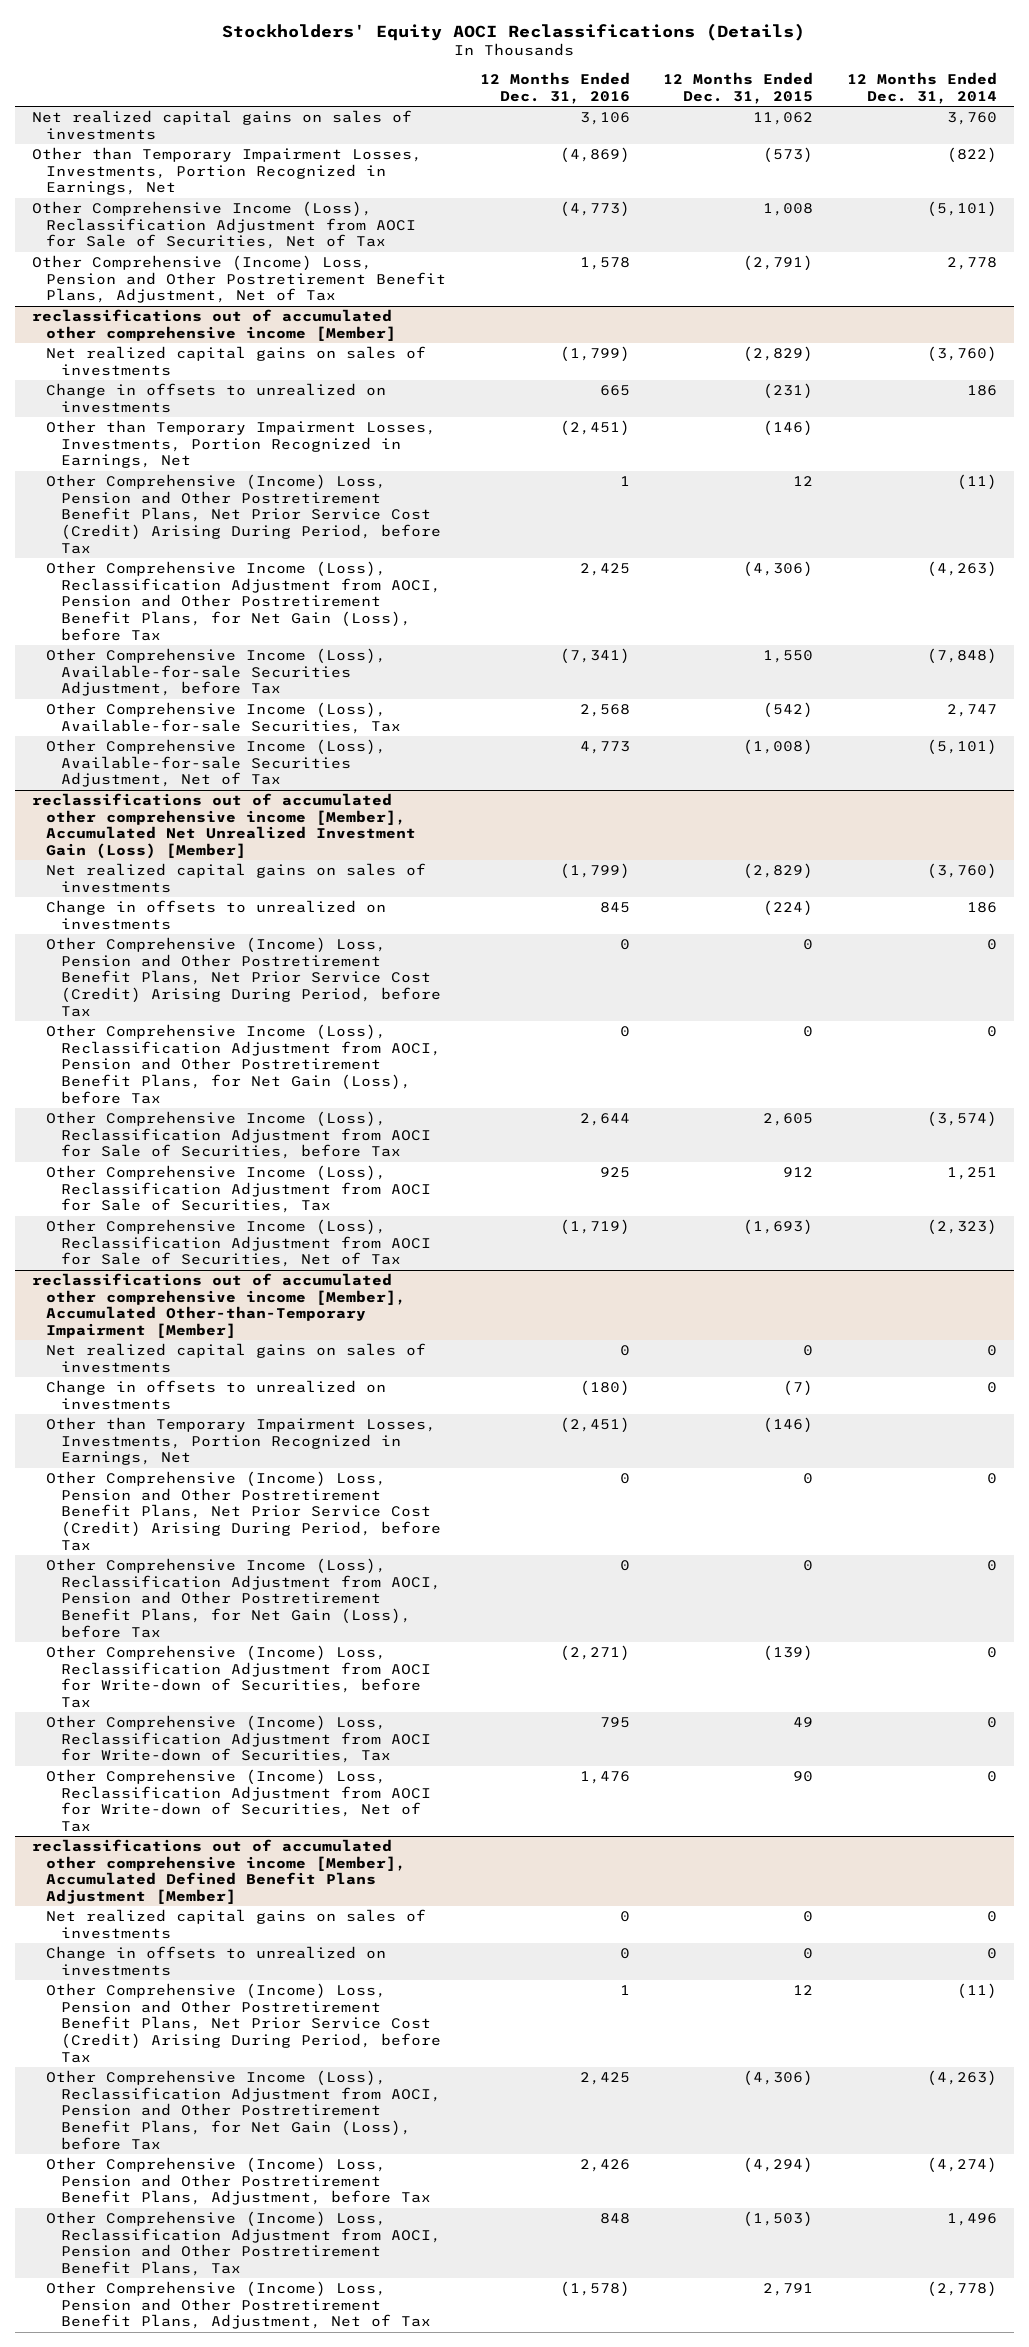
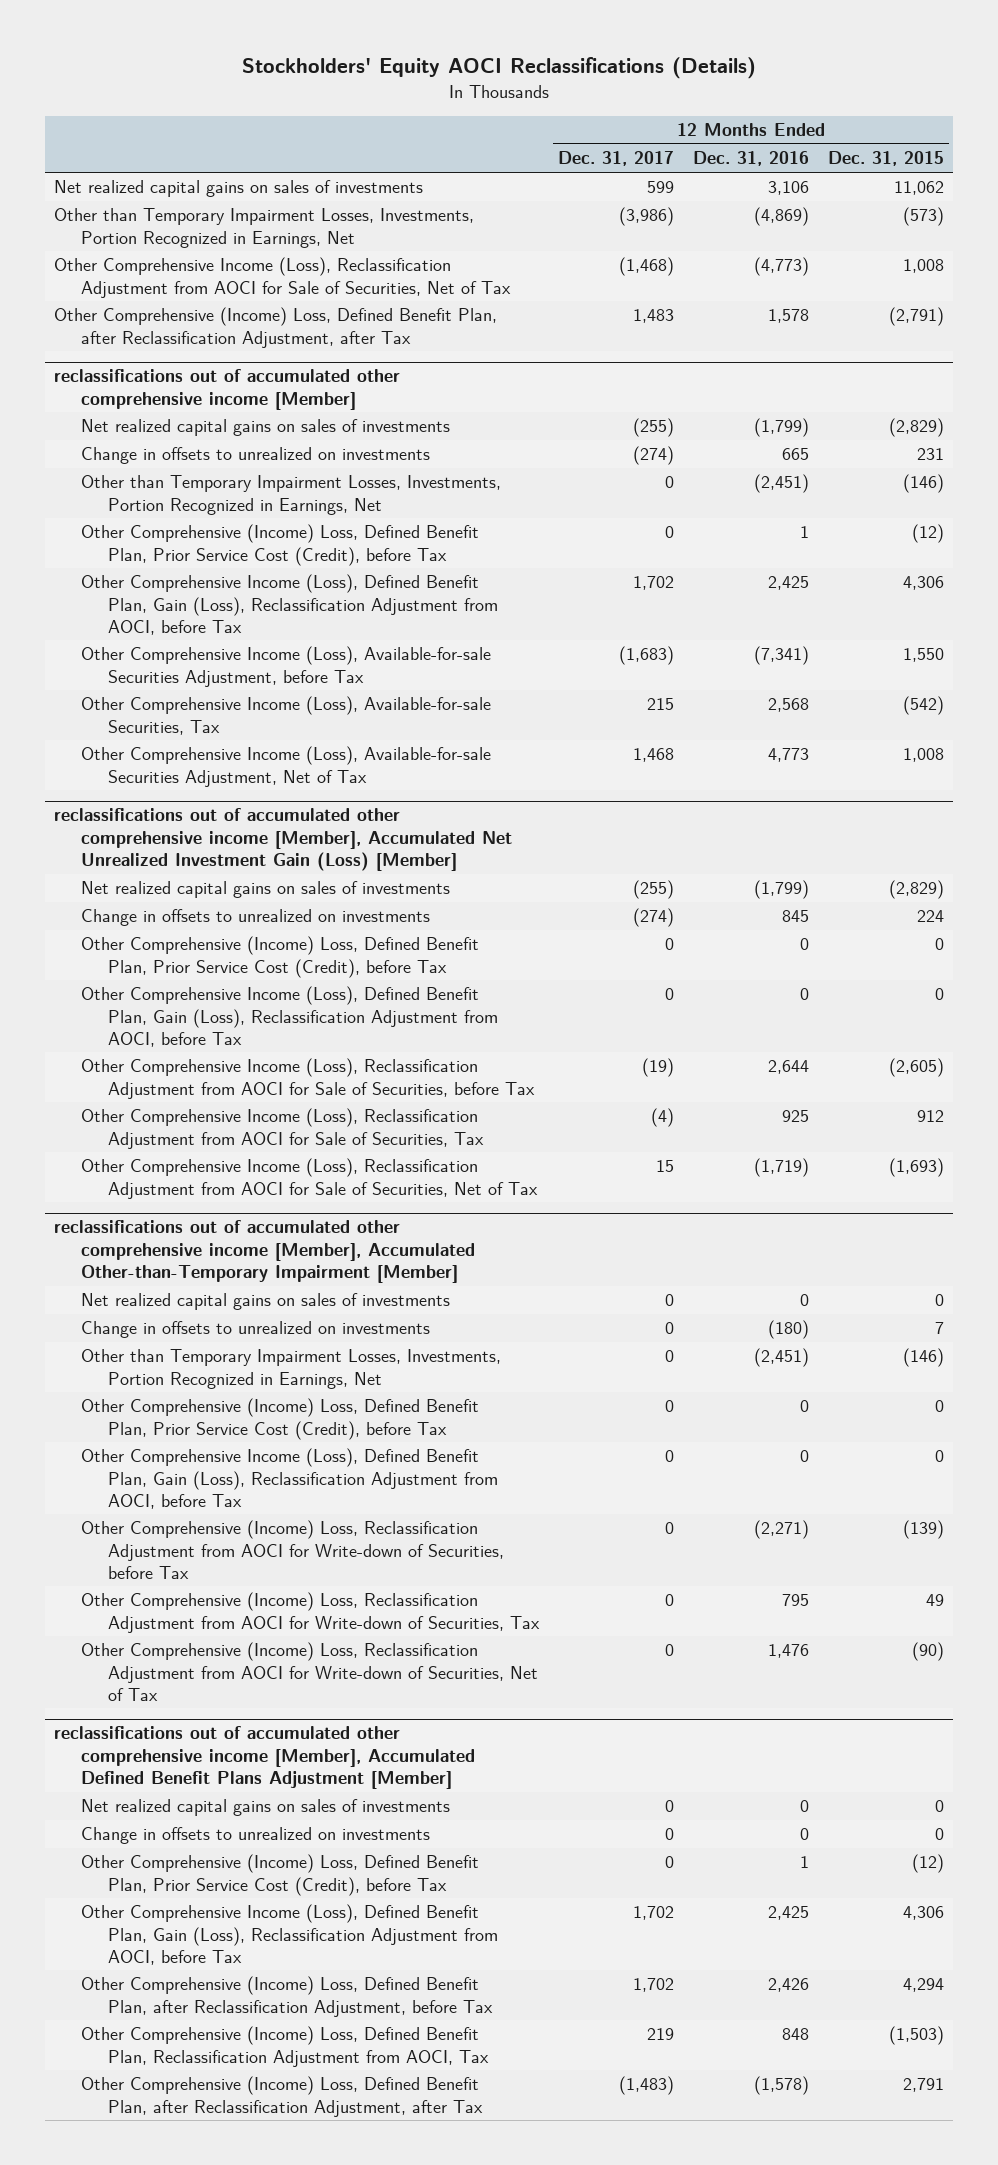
- | 12 Months Ended Dec. 31, 2016 | 12 Months Ended Dec. 31, 2015 | 12 Months Ended Dec. 31, 2014
+ | 12 Months Ended Dec. 31, 2017 | 12 Months Ended Dec. 31, 2016 | 12 Months Ended Dec. 31, 2015
- Other Comprehensive (Income) Loss, Pension and Other Postretirement Benefit Plans, Adjustment, Net of Tax | 1,578 | (2,791) | 2,778
+ Other Comprehensive (Income) Loss, Defined Benefit Plan, after Reclassification Adjustment, after Tax | 1,483 | 1,578 | (2,791)
@ reclassifications out of accumulated other comprehensive income [Member]
- Change in offsets to unrealized on investments | 665 | (231) | 186
+ Change in offsets to unrealized on investments | (274) | 665 | 231
- Other Comprehensive (Income) Loss, Pension and Other Postretirement Benefit Plans, Net Prior Service Cost (Credit) Arising During Period, before Tax | 1 | 12 | (11)
- Other Comprehensive Income (Loss), Reclassification Adjustment from AOCI, Pension and Other Postretirement Benefit Plans, for Net Gain (Loss), before Tax | 2,425 | (4,306) | (4,263)
+ Other Comprehensive (Income) Loss, Defined Benefit Plan, Prior Service Cost (Credit), before Tax | 0 | 1 | (12)
+ Other Comprehensive Income (Loss), Defined Benefit Plan, Gain (Loss), Reclassification Adjustment from AOCI, before Tax | 1,702 | 2,425 | 4,306
- Other Comprehensive Income (Loss), Available-for-sale Securities Adjustment, Net of Tax | 4,773 | (1,008) | (5,101)
+ Other Comprehensive Income (Loss), Available-for-sale Securities Adjustment, Net of Tax | 1,468 | 4,773 | 1,008
@ reclassifications out of accumulated other comprehensive income [Member], Accumulated Net Unrealized Investment Gain (Loss) [Member]
- Change in offsets to unrealized on investments | 845 | (224) | 186
- Other Comprehensive (Income) Loss, Pension and Other Postretirement Benefit Plans, Net Prior Service Cost (Credit) Arising During Period, before Tax | 0 | 0 | 0
- Other Comprehensive Income (Loss), Reclassification Adjustment from AOCI, Pension and Other Postretirement Benefit Plans, for Net Gain (Loss), before Tax | 0 | 0 | 0
- Other Comprehensive Income (Loss), Reclassification Adjustment from AOCI for Sale of Securities, before Tax | 2,644 | 2,605 | (3,574)
+ Change in offsets to unrealized on investments | (274) | 845 | 224
+ Other Comprehensive (Income) Loss, Defined Benefit Plan, Prior Service Cost (Credit), before Tax | 0 | 0 | 0
+ Other Comprehensive Income (Loss), Defined Benefit Plan, Gain (Loss), Reclassification Adjustment from AOCI, before Tax | 0 | 0 | 0
+ Other Comprehensive Income (Loss), Reclassification Adjustment from AOCI for Sale of Securities, before Tax | (19) | 2,644 | (2,605)
@ reclassifications out of accumulated other comprehensive income [Member], Accumulated Other-than-Temporary Impairment [Member]
- Change in offsets to unrealized on investments | (180) | (7) | 0
+ Change in offsets to unrealized on investments | 0 | (180) | 7
- Other Comprehensive (Income) Loss, Pension and Other Postretirement Benefit Plans, Net Prior Service Cost (Credit) Arising During Period, before Tax | 0 | 0 | 0
- Other Comprehensive Income (Loss), Reclassification Adjustment from AOCI, Pension and Other Postretirement Benefit Plans, for Net Gain (Loss), before Tax | 0 | 0 | 0
+ Other Comprehensive (Income) Loss, Defined Benefit Plan, Prior Service Cost (Credit), before Tax | 0 | 0 | 0
+ Other Comprehensive Income (Loss), Defined Benefit Plan, Gain (Loss), Reclassification Adjustment from AOCI, before Tax | 0 | 0 | 0
- Other Comprehensive (Income) Loss, Reclassification Adjustment from AOCI for Write-down of Securities, Net of Tax | 1,476 | 90 | 0
+ Other Comprehensive (Income) Loss, Reclassification Adjustment from AOCI for Write-down of Securities, Net of Tax | 0 | 1,476 | (90)
@ reclassifications out of accumulated other comprehensive income [Member], Accumulated Defined Benefit Plans Adjustment [Member]
- Other Comprehensive (Income) Loss, Pension and Other Postretirement Benefit Plans, Net Prior Service Cost (Credit) Arising During Period, before Tax | 1 | 12 | (11)
- Other Comprehensive Income (Loss), Reclassification Adjustment from AOCI, Pension and Other Postretirement Benefit Plans, for Net Gain (Loss), before Tax | 2,425 | (4,306) | (4,263)
- Other Comprehensive (Income) Loss, Pension and Other Postretirement Benefit Plans, Adjustment, before Tax | 2,426 | (4,294) | (4,274)
- Other Comprehensive (Income) Loss, Reclassification Adjustment from AOCI, Pension and Other Postretirement Benefit Plans, Tax | 848 | (1,503) | 1,496
- Other Comprehensive (Income) Loss, Pension and Other Postretirement Benefit Plans, Adjustment, Net of Tax | (1,578) | 2,791 | (2,778)
+ Other Comprehensive (Income) Loss, Defined Benefit Plan, Prior Service Cost (Credit), before Tax | 0 | 1 | (12)
+ Other Comprehensive Income (Loss), Defined Benefit Plan, Gain (Loss), Reclassification Adjustment from AOCI, before Tax | 1,702 | 2,425 | 4,306
+ Other Comprehensive (Income) Loss, Defined Benefit Plan, after Reclassification Adjustment, before Tax | 1,702 | 2,426 | 4,294
+ Other Comprehensive (Income) Loss, Defined Benefit Plan, Reclassification Adjustment from AOCI, Tax | 219 | 848 | (1,503)
+ Other Comprehensive (Income) Loss, Defined Benefit Plan, after Reclassification Adjustment, after Tax | (1,483) | (1,578) | 2,791

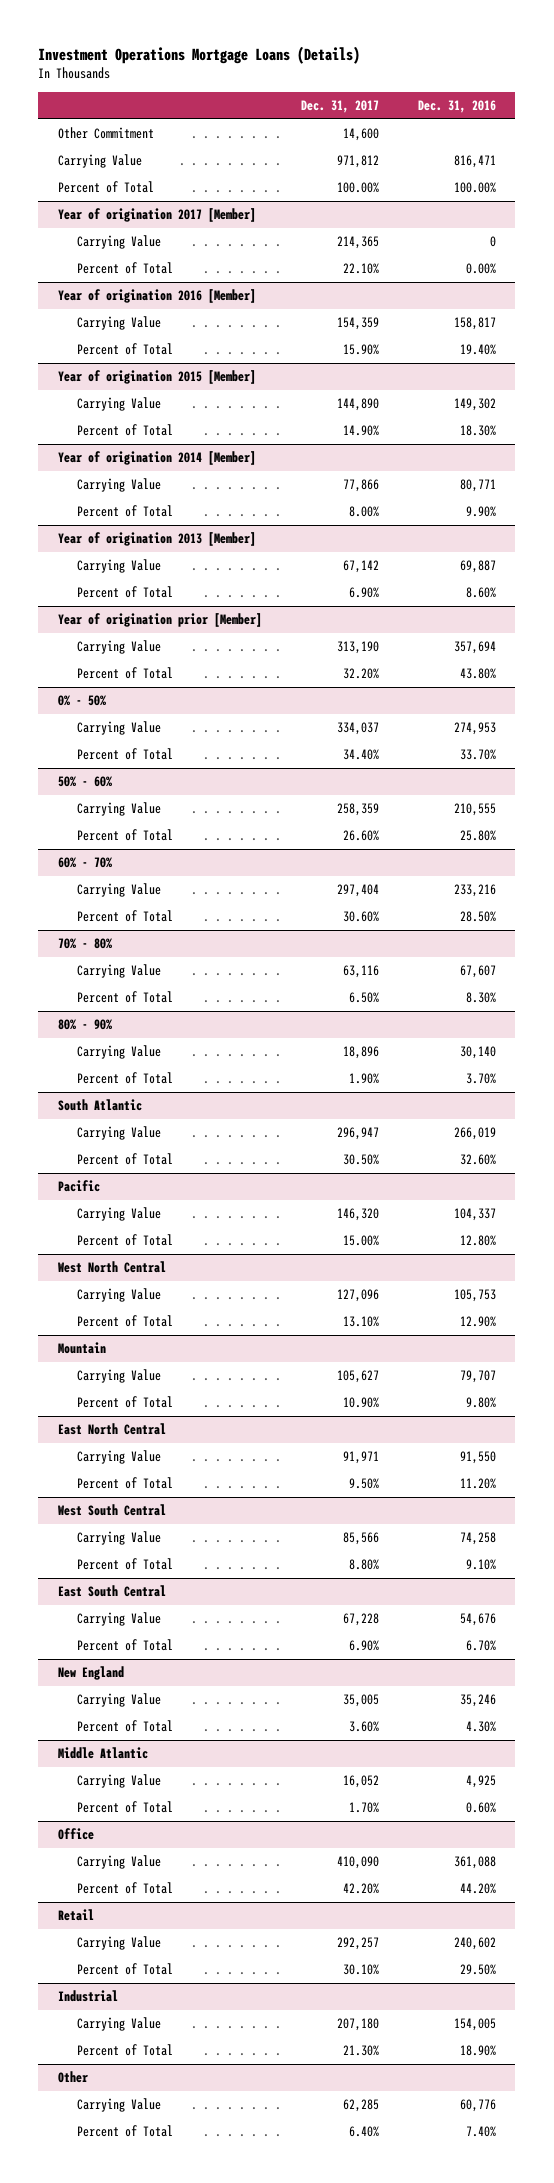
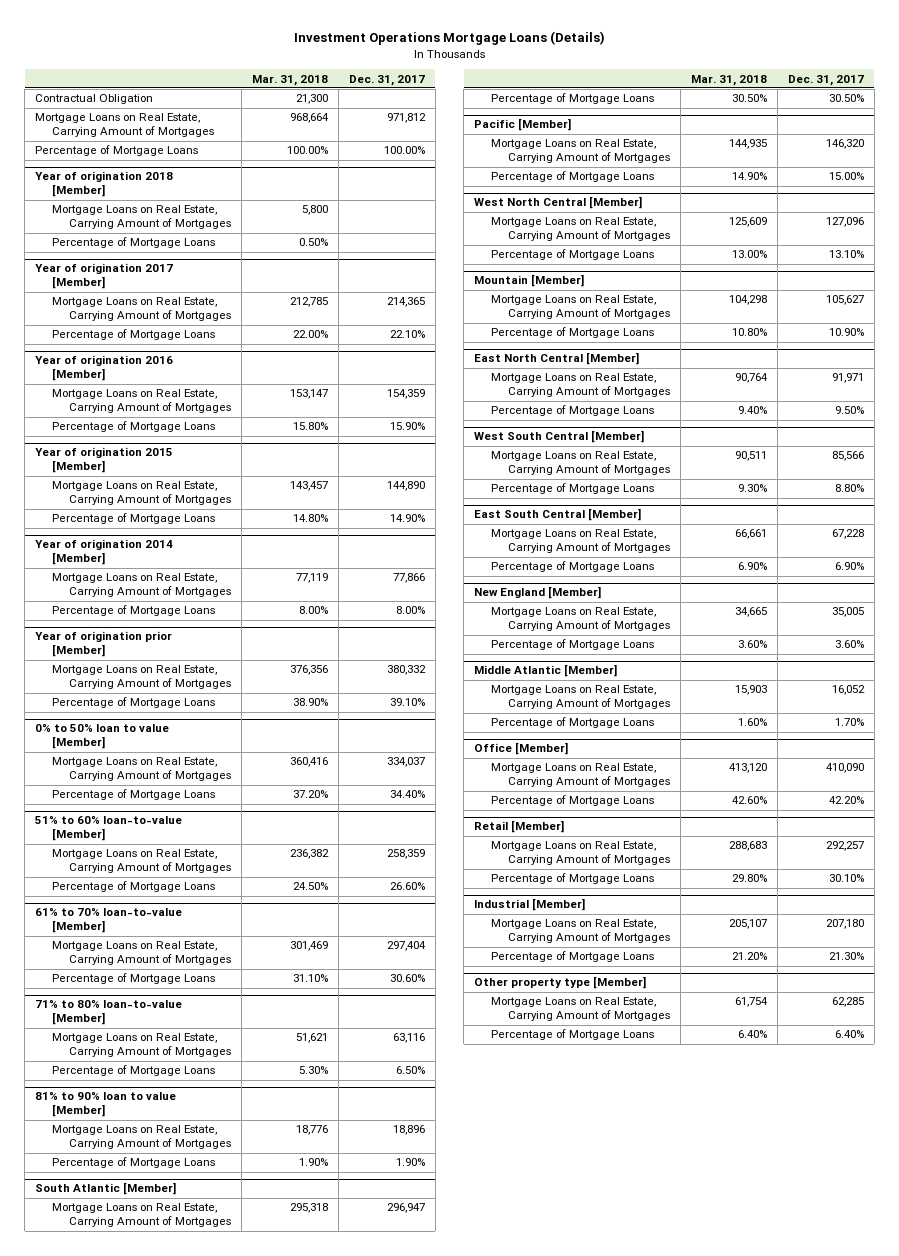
- | Dec. 31, 2017 | Dec. 31, 2016
+ | Mar. 31, 2018 | Dec. 31, 2017
- Other Commitment | 14,600 |
- Carrying Value | 971,812 | 816,471
- Percent of Total | 100.00% | 100.00%
+ Contractual Obligation | 21,300 |
+ Mortgage Loans on Real Estate, Carrying Amount of Mortgages | 968,664 | 971,812
+ Percentage of Mortgage Loans | 100.00% | 100.00%
+ Year of origination 2018 [Member]
+ Mortgage Loans on Real Estate, Carrying Amount of Mortgages | 5,800 |
+ Percentage of Mortgage Loans | 0.50% |
@ Year of origination 2017 [Member]
- Carrying Value | 214,365 | 0
- Percent of Total | 22.10% | 0.00%
+ Mortgage Loans on Real Estate, Carrying Amount of Mortgages | 212,785 | 214,365
+ Percentage of Mortgage Loans | 22.00% | 22.10%
@ Year of origination 2016 [Member]
- Carrying Value | 154,359 | 158,817
- Percent of Total | 15.90% | 19.40%
+ Mortgage Loans on Real Estate, Carrying Amount of Mortgages | 153,147 | 154,359
+ Percentage of Mortgage Loans | 15.80% | 15.90%
@ Year of origination 2015 [Member]
- Carrying Value | 144,890 | 149,302
- Percent of Total | 14.90% | 18.30%
+ Mortgage Loans on Real Estate, Carrying Amount of Mortgages | 143,457 | 144,890
+ Percentage of Mortgage Loans | 14.80% | 14.90%
@ Year of origination 2014 [Member]
- Carrying Value | 77,866 | 80,771
- Percent of Total | 8.00% | 9.90%
- Year of origination 2013 [Member]
- Carrying Value | 67,142 | 69,887
- Percent of Total | 6.90% | 8.60%
@ Year of origination 2014 [Member]
+ Mortgage Loans on Real Estate, Carrying Amount of Mortgages | 77,119 | 77,866
+ Percentage of Mortgage Loans | 8.00% | 8.00%
@ Year of origination prior [Member]
- Carrying Value | 313,190 | 357,694
- Percent of Total | 32.20% | 43.80%
- 0% - 50%
- Carrying Value | 334,037 | 274,953
- Percent of Total | 34.40% | 33.70%
- 50% - 60%
- Carrying Value | 258,359 | 210,555
- Percent of Total | 26.60% | 25.80%
- 60% - 70%
- Carrying Value | 297,404 | 233,216
- Percent of Total | 30.60% | 28.50%
- 70% - 80%
- Carrying Value | 63,116 | 67,607
- Percent of Total | 6.50% | 8.30%
- 80% - 90%
- Carrying Value | 18,896 | 30,140
- Percent of Total | 1.90% | 3.70%
- South Atlantic
- Carrying Value | 296,947 | 266,019
- Percent of Total | 30.50% | 32.60%
- Pacific
- Carrying Value | 146,320 | 104,337
- Percent of Total | 15.00% | 12.80%
- West North Central
- Carrying Value | 127,096 | 105,753
- Percent of Total | 13.10% | 12.90%
- Mountain
- Carrying Value | 105,627 | 79,707
- Percent of Total | 10.90% | 9.80%
- East North Central
- Carrying Value | 91,971 | 91,550
- Percent of Total | 9.50% | 11.20%
- West South Central
- Carrying Value | 85,566 | 74,258
- Percent of Total | 8.80% | 9.10%
- East South Central
- Carrying Value | 67,228 | 54,676
- Percent of Total | 6.90% | 6.70%
- New England
- Carrying Value | 35,005 | 35,246
- Percent of Total | 3.60% | 4.30%
- Middle Atlantic
- Carrying Value | 16,052 | 4,925
- Percent of Total | 1.70% | 0.60%
- Office
- Carrying Value | 410,090 | 361,088
- Percent of Total | 42.20% | 44.20%
- Retail
- Carrying Value | 292,257 | 240,602
- Percent of Total | 30.10% | 29.50%
- Industrial
- Carrying Value | 207,180 | 154,005
- Percent of Total | 21.30% | 18.90%
- Other
- Carrying Value | 62,285 | 60,776
- Percent of Total | 6.40% | 7.40%
@ Year of origination prior [Member]
+ Mortgage Loans on Real Estate, Carrying Amount of Mortgages | 376,356 | 380,332
+ Percentage of Mortgage Loans | 38.90% | 39.10%
+ 0% to 50% loan to value [Member]
+ Mortgage Loans on Real Estate, Carrying Amount of Mortgages | 360,416 | 334,037
+ Percentage of Mortgage Loans | 37.20% | 34.40%
+ 51% to 60% loan-to-value [Member]
+ Mortgage Loans on Real Estate, Carrying Amount of Mortgages | 236,382 | 258,359
+ Percentage of Mortgage Loans | 24.50% | 26.60%
+ 61% to 70% loan-to-value [Member]
+ Mortgage Loans on Real Estate, Carrying Amount of Mortgages | 301,469 | 297,404
+ Percentage of Mortgage Loans | 31.10% | 30.60%
+ 71% to 80% loan-to-value [Member]
+ Mortgage Loans on Real Estate, Carrying Amount of Mortgages | 51,621 | 63,116
+ Percentage of Mortgage Loans | 5.30% | 6.50%
+ 81% to 90% loan to value [Member]
+ Mortgage Loans on Real Estate, Carrying Amount of Mortgages | 18,776 | 18,896
+ Percentage of Mortgage Loans | 1.90% | 1.90%
+ South Atlantic [Member]
+ Mortgage Loans on Real Estate, Carrying Amount of Mortgages | 295,318 | 296,947
+ Percentage of Mortgage Loans | 30.50% | 30.50%
+ Pacific [Member]
+ Mortgage Loans on Real Estate, Carrying Amount of Mortgages | 144,935 | 146,320
+ Percentage of Mortgage Loans | 14.90% | 15.00%
+ West North Central [Member]
+ Mortgage Loans on Real Estate, Carrying Amount of Mortgages | 125,609 | 127,096
+ Percentage of Mortgage Loans | 13.00% | 13.10%
+ Mountain [Member]
+ Mortgage Loans on Real Estate, Carrying Amount of Mortgages | 104,298 | 105,627
+ Percentage of Mortgage Loans | 10.80% | 10.90%
+ East North Central [Member]
+ Mortgage Loans on Real Estate, Carrying Amount of Mortgages | 90,764 | 91,971
+ Percentage of Mortgage Loans | 9.40% | 9.50%
+ West South Central [Member]
+ Mortgage Loans on Real Estate, Carrying Amount of Mortgages | 90,511 | 85,566
+ Percentage of Mortgage Loans | 9.30% | 8.80%
+ East South Central [Member]
+ Mortgage Loans on Real Estate, Carrying Amount of Mortgages | 66,661 | 67,228
+ Percentage of Mortgage Loans | 6.90% | 6.90%
+ New England [Member]
+ Mortgage Loans on Real Estate, Carrying Amount of Mortgages | 34,665 | 35,005
+ Percentage of Mortgage Loans | 3.60% | 3.60%
+ Middle Atlantic [Member]
+ Mortgage Loans on Real Estate, Carrying Amount of Mortgages | 15,903 | 16,052
+ Percentage of Mortgage Loans | 1.60% | 1.70%
+ Office [Member]
+ Mortgage Loans on Real Estate, Carrying Amount of Mortgages | 413,120 | 410,090
+ Percentage of Mortgage Loans | 42.60% | 42.20%
+ Retail [Member]
+ Mortgage Loans on Real Estate, Carrying Amount of Mortgages | 288,683 | 292,257
+ Percentage of Mortgage Loans | 29.80% | 30.10%
+ Industrial [Member]
+ Mortgage Loans on Real Estate, Carrying Amount of Mortgages | 205,107 | 207,180
+ Percentage of Mortgage Loans | 21.20% | 21.30%
+ Other property type [Member]
+ Mortgage Loans on Real Estate, Carrying Amount of Mortgages | 61,754 | 62,285
+ Percentage of Mortgage Loans | 6.40% | 6.40%

